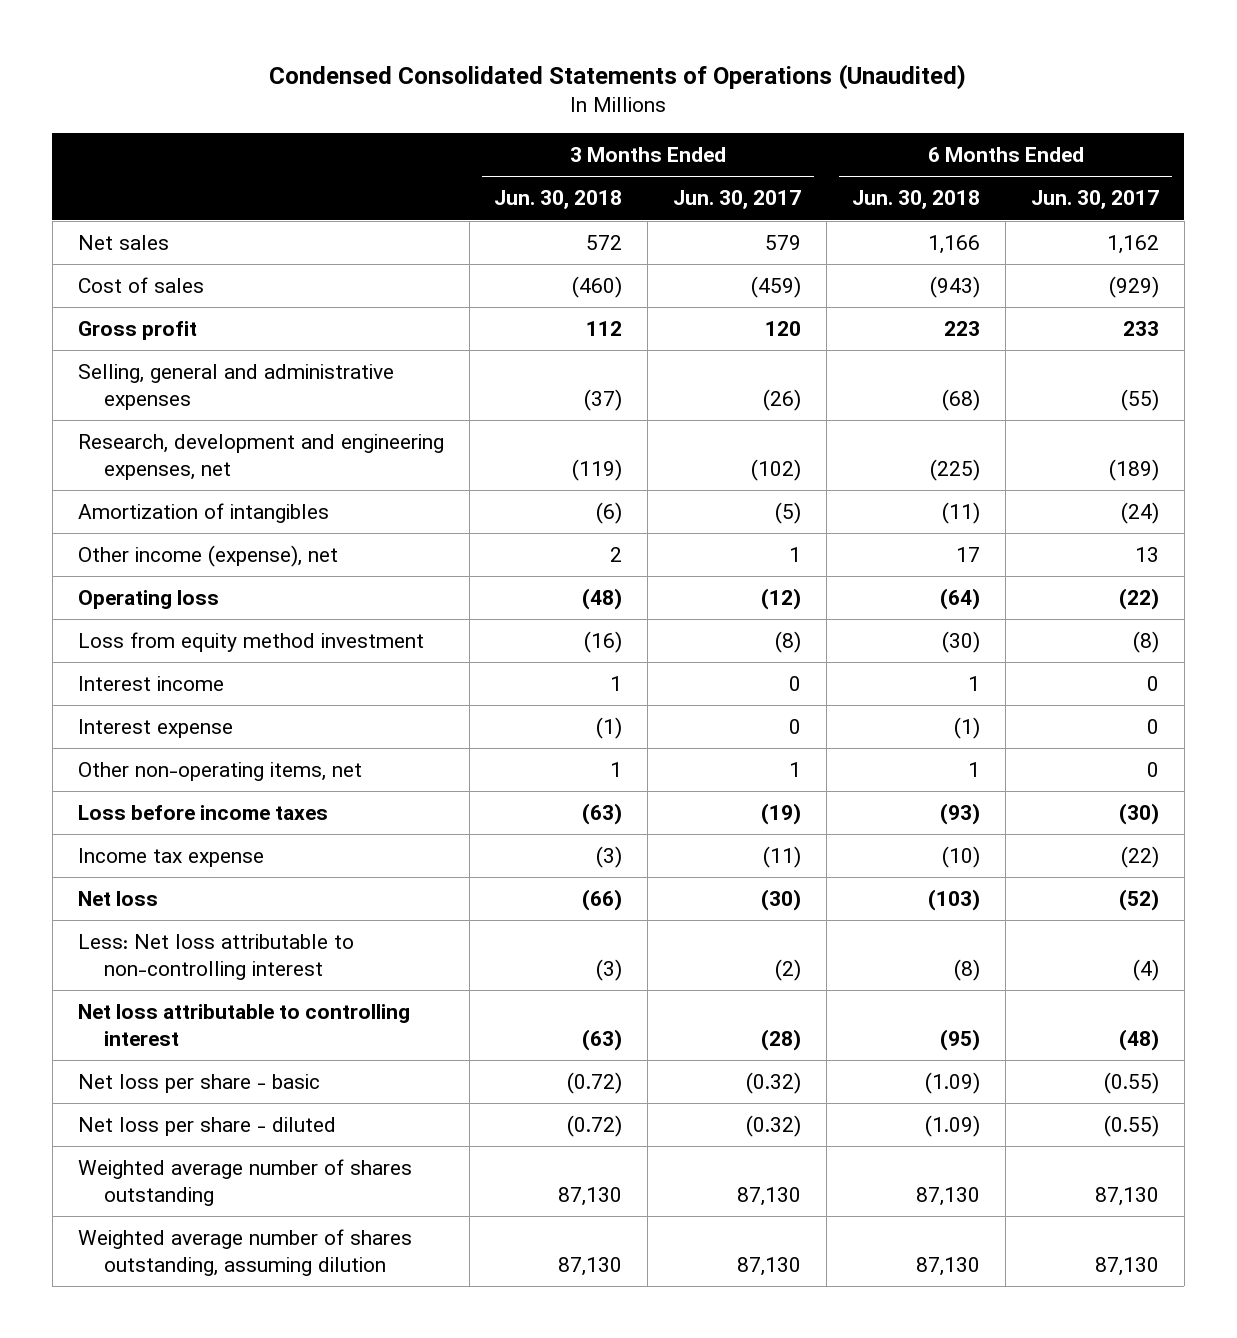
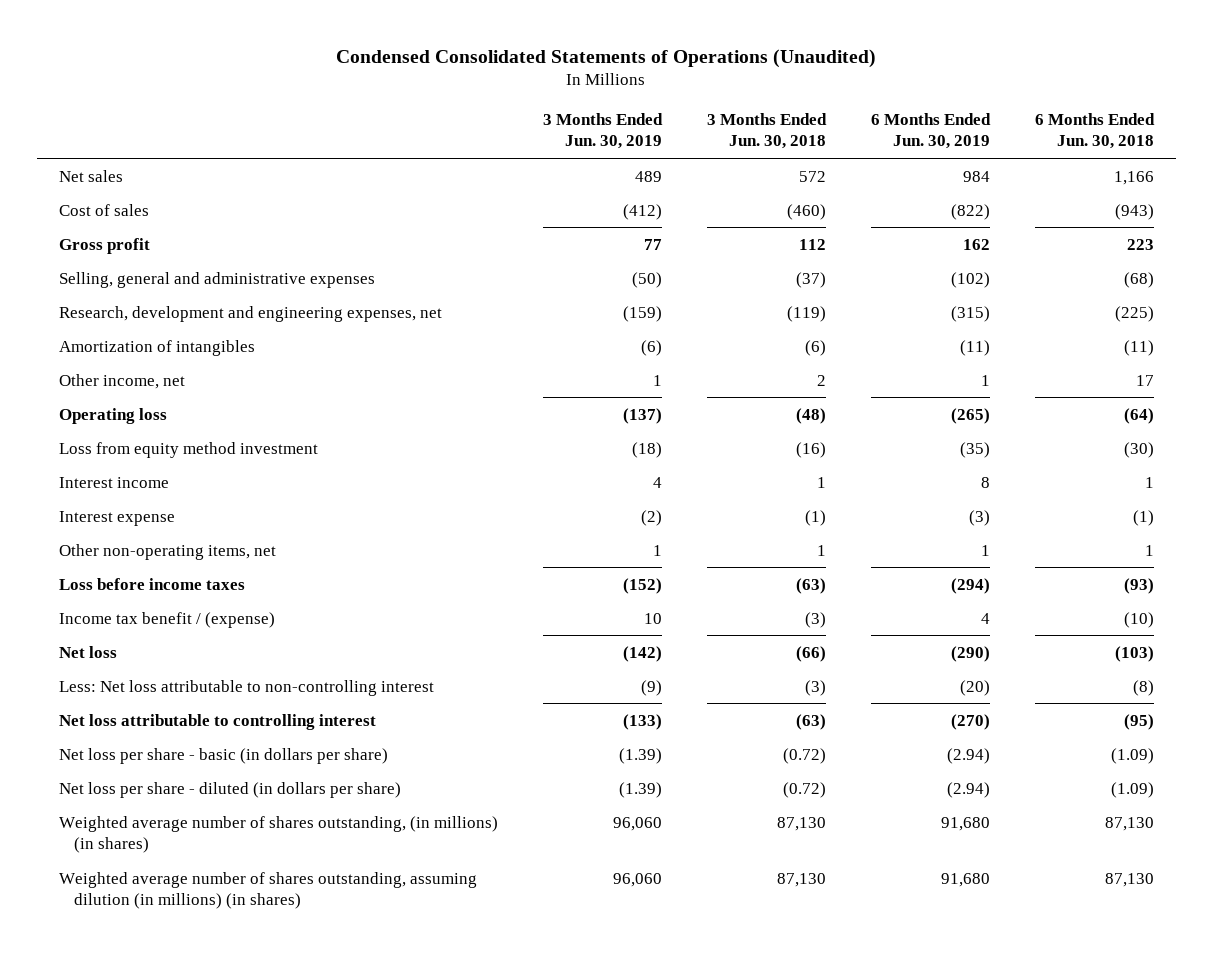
- | 3 Months Ended Jun. 30, 2018 | 3 Months Ended Jun. 30, 2017 | 6 Months Ended Jun. 30, 2018 | 6 Months Ended Jun. 30, 2017
+ | 3 Months Ended Jun. 30, 2019 | 3 Months Ended Jun. 30, 2018 | 6 Months Ended Jun. 30, 2019 | 6 Months Ended Jun. 30, 2018
- Other income (expense), net | 2 | 1 | 17 | 13
+ Other income, net | 1 | 2 | 1 | 17
- Income tax expense | (3) | (11) | (10) | (22)
+ Income tax benefit / (expense) | 10 | (3) | 4 | (10)
- Net loss per share - basic | (0.72) | (0.32) | (1.09) | (0.55)
- Net loss per share - diluted | (0.72) | (0.32) | (1.09) | (0.55)
- Weighted average number of shares outstanding | 87,130 | 87,130 | 87,130 | 87,130
- Weighted average number of shares outstanding, assuming dilution | 87,130 | 87,130 | 87,130 | 87,130
+ Net loss per share - basic (in dollars per share) | (1.39) | (0.72) | (2.94) | (1.09)
+ Net loss per share - diluted (in dollars per share) | (1.39) | (0.72) | (2.94) | (1.09)
+ Weighted average number of shares outstanding, (in millions) (in shares) | 96,060 | 87,130 | 91,680 | 87,130
+ Weighted average number of shares outstanding, assuming dilution (in millions) (in shares) | 96,060 | 87,130 | 91,680 | 87,130

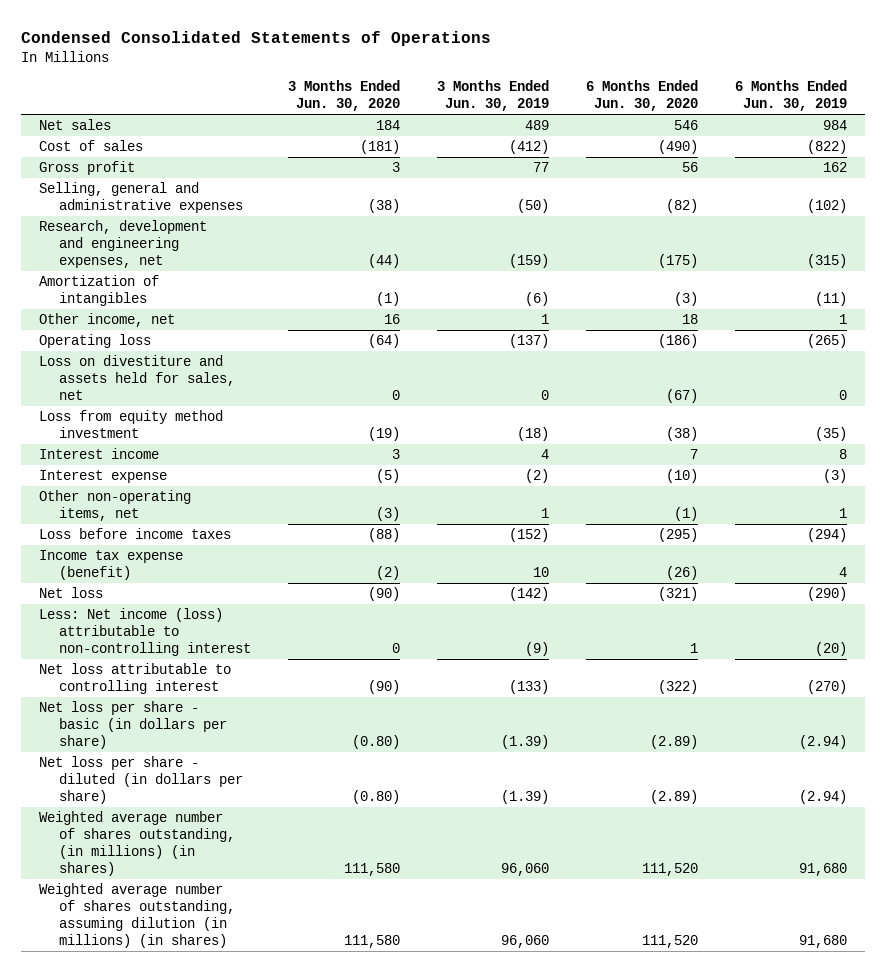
- Condensed Consolidated Statements of Operations (Unaudited)
+ Condensed Consolidated Statements of Operations
- | 3 Months Ended Jun. 30, 2019 | 3 Months Ended Jun. 30, 2018 | 6 Months Ended Jun. 30, 2019 | 6 Months Ended Jun. 30, 2018
+ | 3 Months Ended Jun. 30, 2020 | 3 Months Ended Jun. 30, 2019 | 6 Months Ended Jun. 30, 2020 | 6 Months Ended Jun. 30, 2019
+ Loss on divestiture and assets held for sales, net | 0 | 0 | (67) | 0
- Income tax benefit / (expense) | 10 | (3) | 4 | (10)
+ Income tax expense (benefit) | (2) | 10 | (26) | 4
- Less: Net loss attributable to non-controlling interest | (9) | (3) | (20) | (8)
+ Less: Net income (loss) attributable to non-controlling interest | 0 | (9) | 1 | (20)

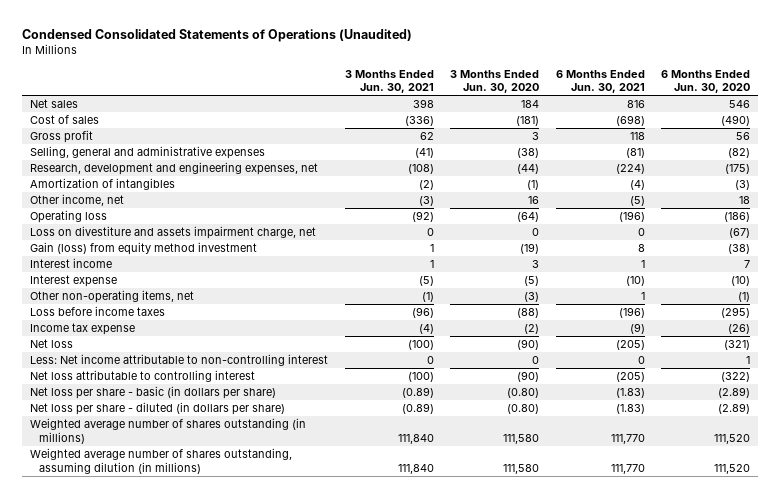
- Condensed Consolidated Statements of Operations
+ Condensed Consolidated Statements of Operations (Unaudited)
- | 3 Months Ended Jun. 30, 2020 | 3 Months Ended Jun. 30, 2019 | 6 Months Ended Jun. 30, 2020 | 6 Months Ended Jun. 30, 2019
+ | 3 Months Ended Jun. 30, 2021 | 3 Months Ended Jun. 30, 2020 | 6 Months Ended Jun. 30, 2021 | 6 Months Ended Jun. 30, 2020
- Loss on divestiture and assets held for sales, net | 0 | 0 | (67) | 0
- Loss from equity method investment | (19) | (18) | (38) | (35)
+ Loss on divestiture and assets impairment charge, net | 0 | 0 | 0 | (67)
+ Gain (loss) from equity method investment | 1 | (19) | 8 | (38)
- Income tax expense (benefit) | (2) | 10 | (26) | 4
+ Income tax expense | (4) | (2) | (9) | (26)
- Less: Net income (loss) attributable to non-controlling interest | 0 | (9) | 1 | (20)
+ Less: Net income attributable to non-controlling interest | 0 | 0 | 0 | 1
- Weighted average number of shares outstanding, (in millions) (in shares) | 111,580 | 96,060 | 111,520 | 91,680
- Weighted average number of shares outstanding, assuming dilution (in millions) (in shares) | 111,580 | 96,060 | 111,520 | 91,680
+ Weighted average number of shares outstanding (in millions) | 111,840 | 111,580 | 111,770 | 111,520
+ Weighted average number of shares outstanding, assuming dilution (in millions) | 111,840 | 111,580 | 111,770 | 111,520

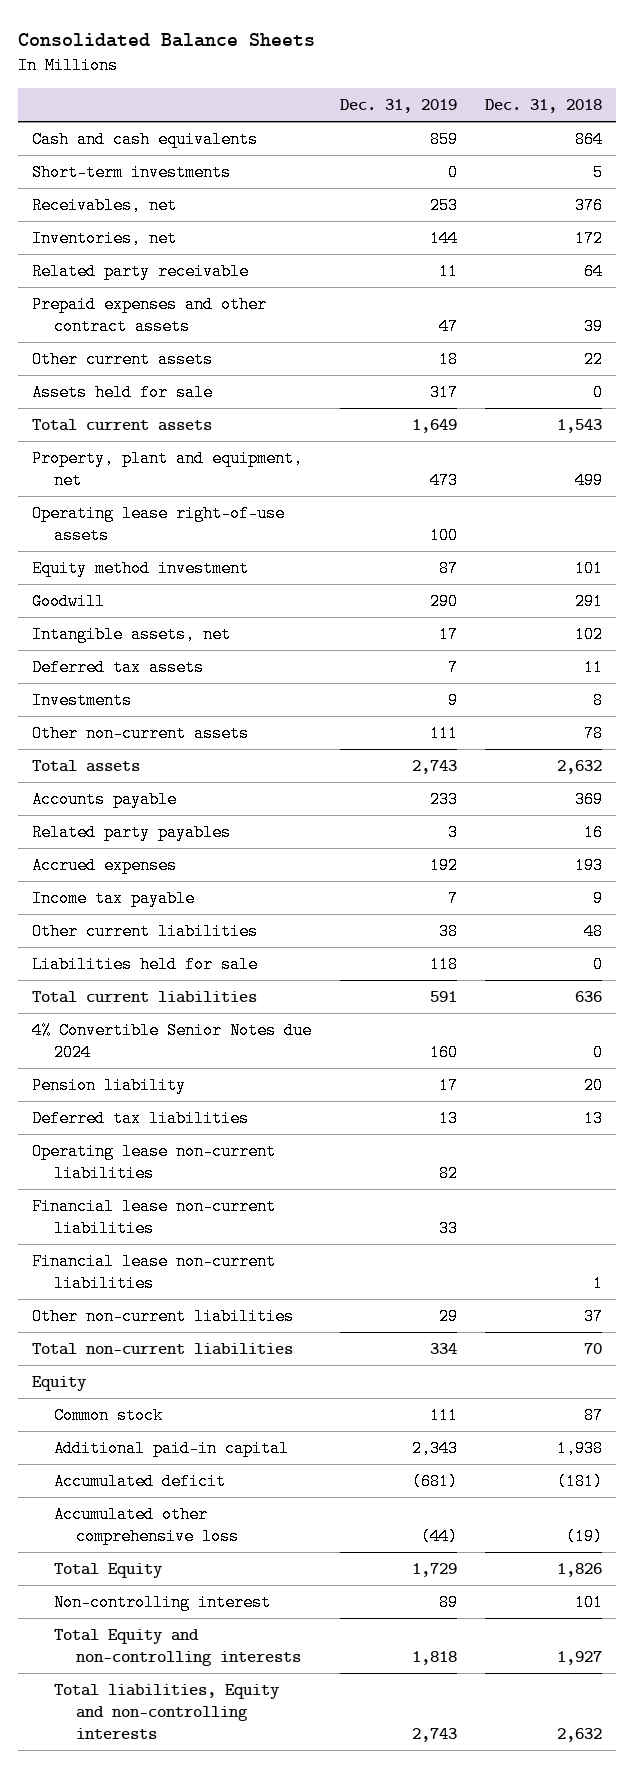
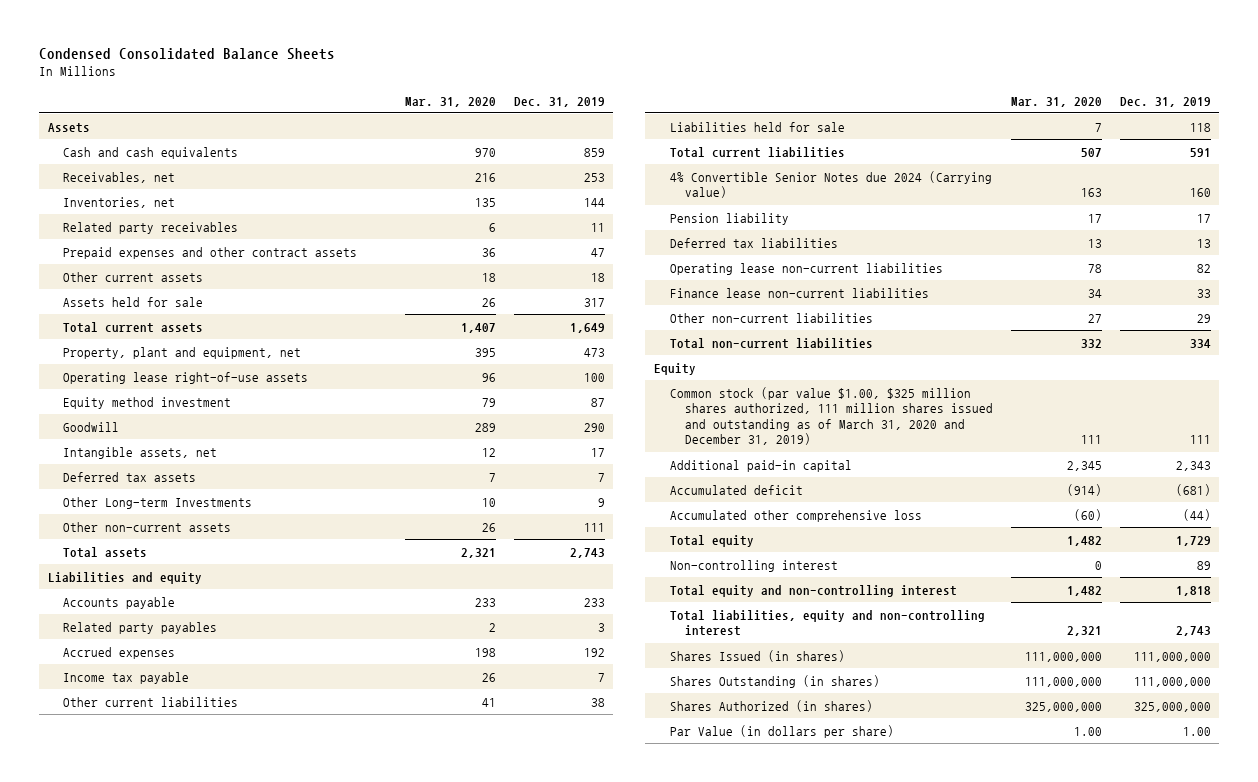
- Consolidated Balance Sheets
+ Condensed Consolidated Balance Sheets
- | Dec. 31, 2019 | Dec. 31, 2018
+ | Mar. 31, 2020 | Dec. 31, 2019
+ Assets
- Short-term investments | 0 | 5
- Related party receivable | 11 | 64
+ Related party receivables | 6 | 11
- Investments | 9 | 8
+ Other Long-term Investments | 10 | 9
+ Liabilities and equity
- 4% Convertible Senior Notes due 2024 | 160 | 0
+ 4% Convertible Senior Notes due 2024 (Carrying value) | 163 | 160
- Financial lease non-current liabilities | 33 |
- Financial lease non-current liabilities | | 1
+ Finance lease non-current liabilities | 34 | 33
- Common stock | 111 | 87
+ Common stock (par value $1.00, $325 million shares authorized, 111 million shares issued and outstanding as of March 31, 2020 and December 31, 2019) | 111 | 111
- Total Equity | 1,729 | 1,826
+ Total equity | 1,482 | 1,729
- Total Equity and non-controlling interests | 1,818 | 1,927
- Total liabilities, Equity and non-controlling interests | 2,743 | 2,632
+ Total equity and non-controlling interest | 1,482 | 1,818
+ Total liabilities, equity and non-controlling interest | 2,321 | 2,743
+ Shares Issued (in shares) | 111,000,000 | 111,000,000
+ Shares Outstanding (in shares) | 111,000,000 | 111,000,000
+ Shares Authorized (in shares) | 325,000,000 | 325,000,000
+ Par Value (in dollars per share) | 1.00 | 1.00

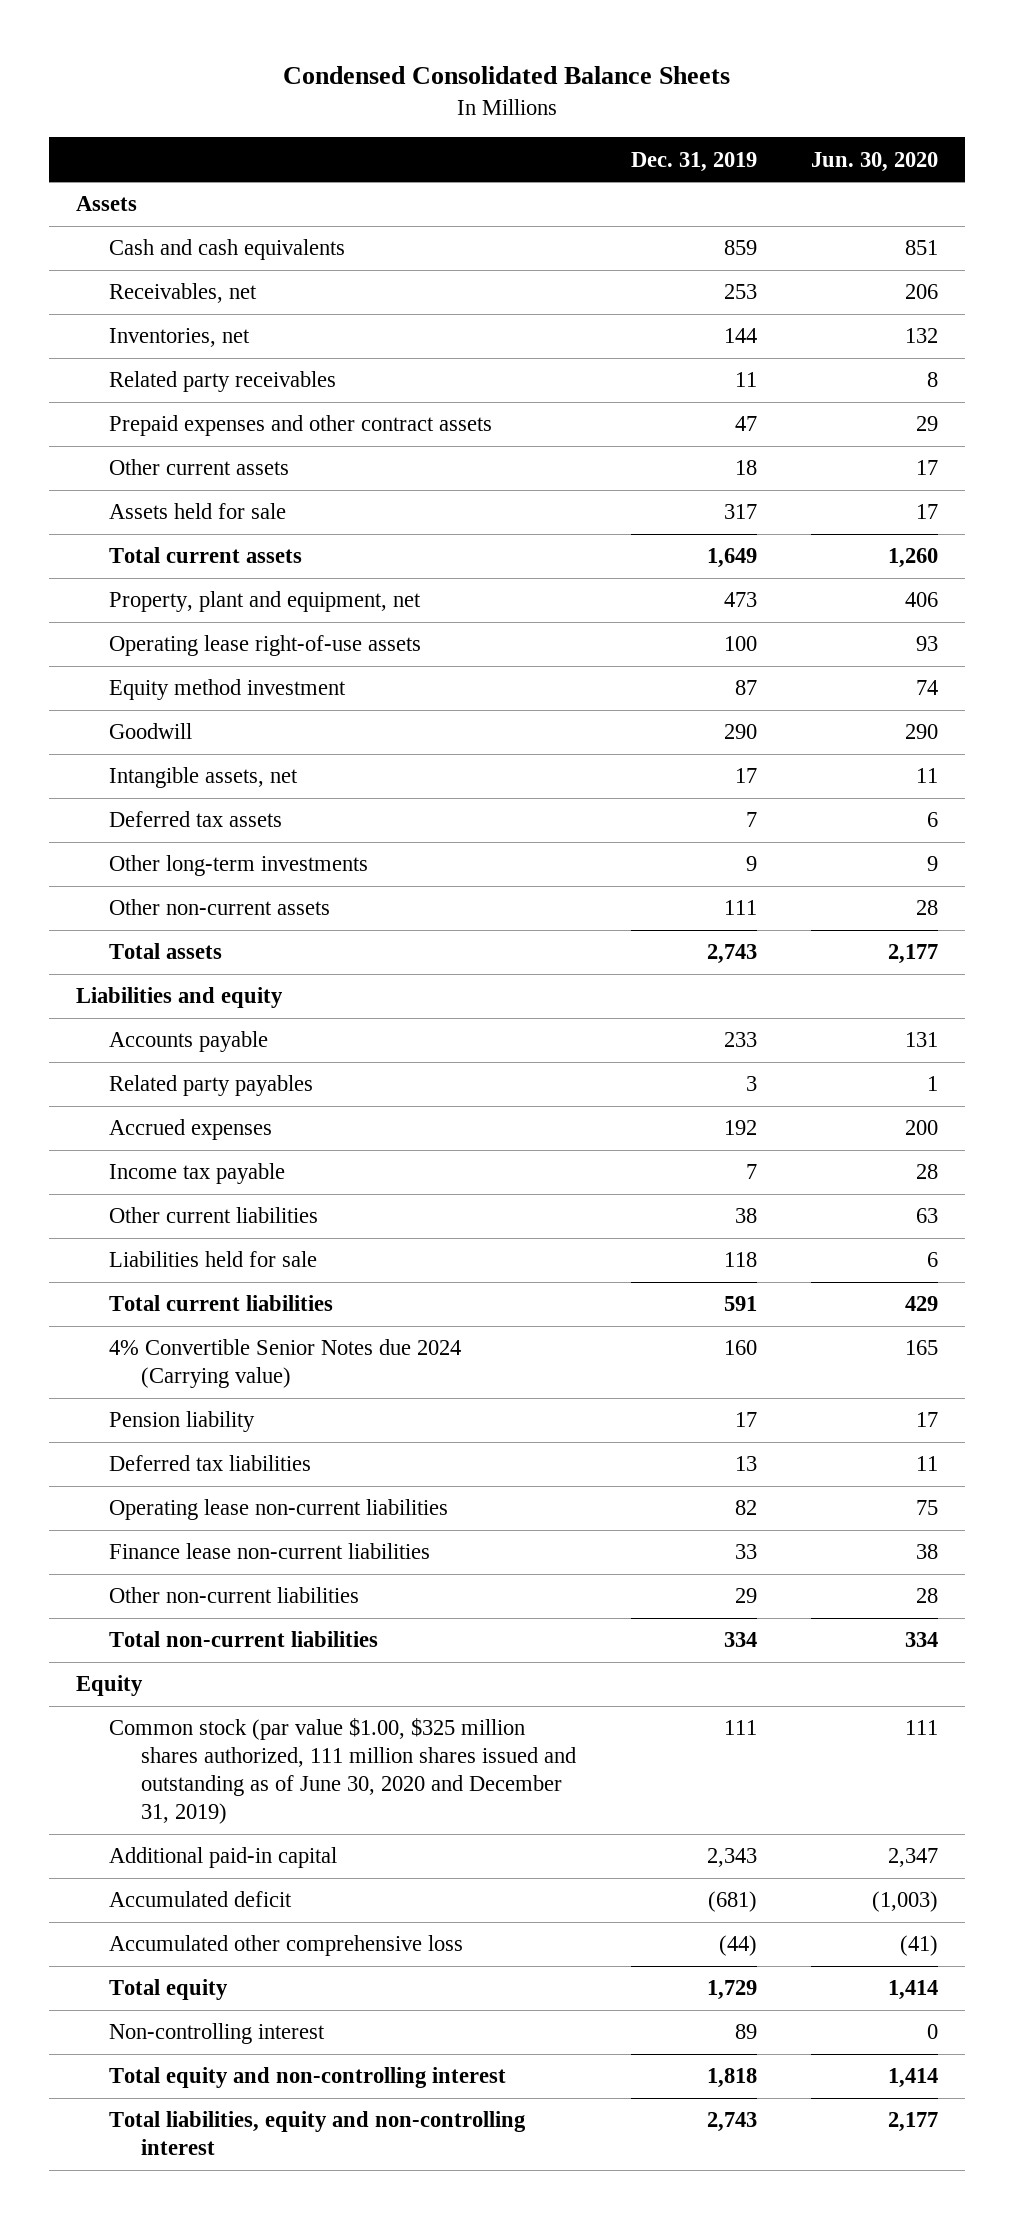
- | Mar. 31, 2020 | Dec. 31, 2019
+ | Dec. 31, 2019 | Jun. 30, 2020
- Other Long-term Investments | 10 | 9
+ Other long-term investments | 9 | 9
- Common stock (par value $1.00, $325 million shares authorized, 111 million shares issued and outstanding as of March 31, 2020 and December 31, 2019) | 111 | 111
+ Common stock (par value $1.00, $325 million shares authorized, 111 million shares issued and outstanding as of June 30, 2020 and December 31, 2019) | 111 | 111
- Shares Issued (in shares) | 111,000,000 | 111,000,000
- Shares Outstanding (in shares) | 111,000,000 | 111,000,000
- Shares Authorized (in shares) | 325,000,000 | 325,000,000
- Par Value (in dollars per share) | 1.00 | 1.00

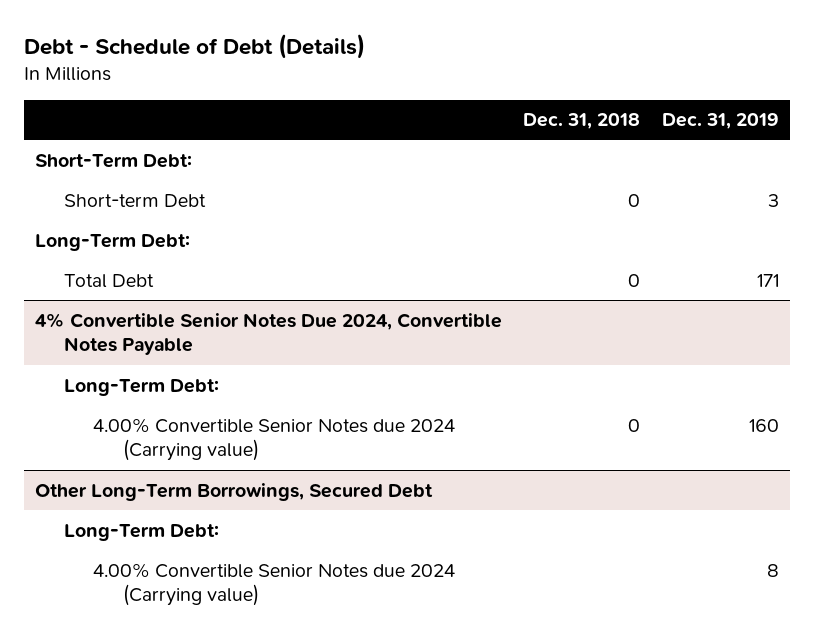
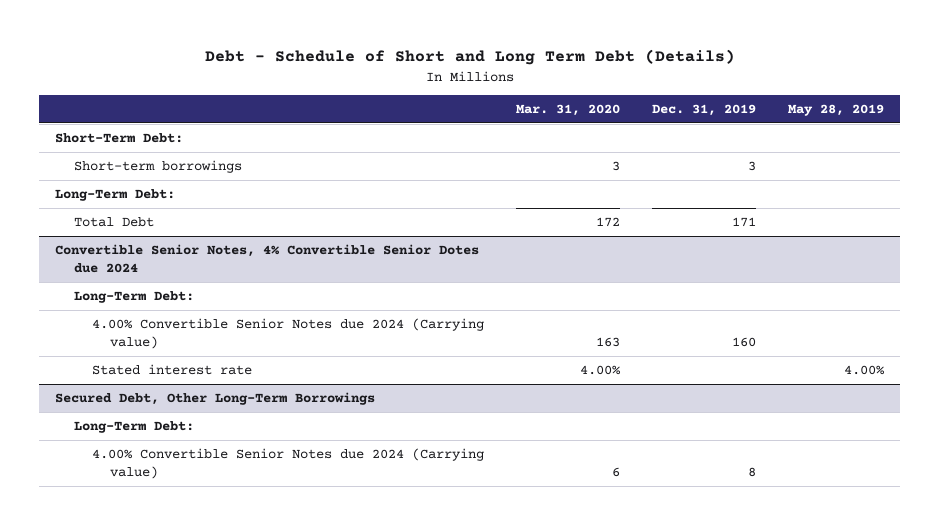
- Debt - Schedule of Debt (Details)
+ Debt - Schedule of Short and Long Term Debt (Details)
- | Dec. 31, 2018 | Dec. 31, 2019
+ | Mar. 31, 2020 | Dec. 31, 2019 | May 28, 2019
- Short-term Debt | 0 | 3
+ Short-term borrowings | 3 | 3 |
- 4% Convertible Senior Notes Due 2024, Convertible Notes Payable
+ Convertible Senior Notes, 4% Convertible Senior Dotes due 2024
- Other Long-Term Borrowings, Secured Debt
+ Stated interest rate | 4.00% | | 4.00%
+ Secured Debt, Other Long-Term Borrowings

